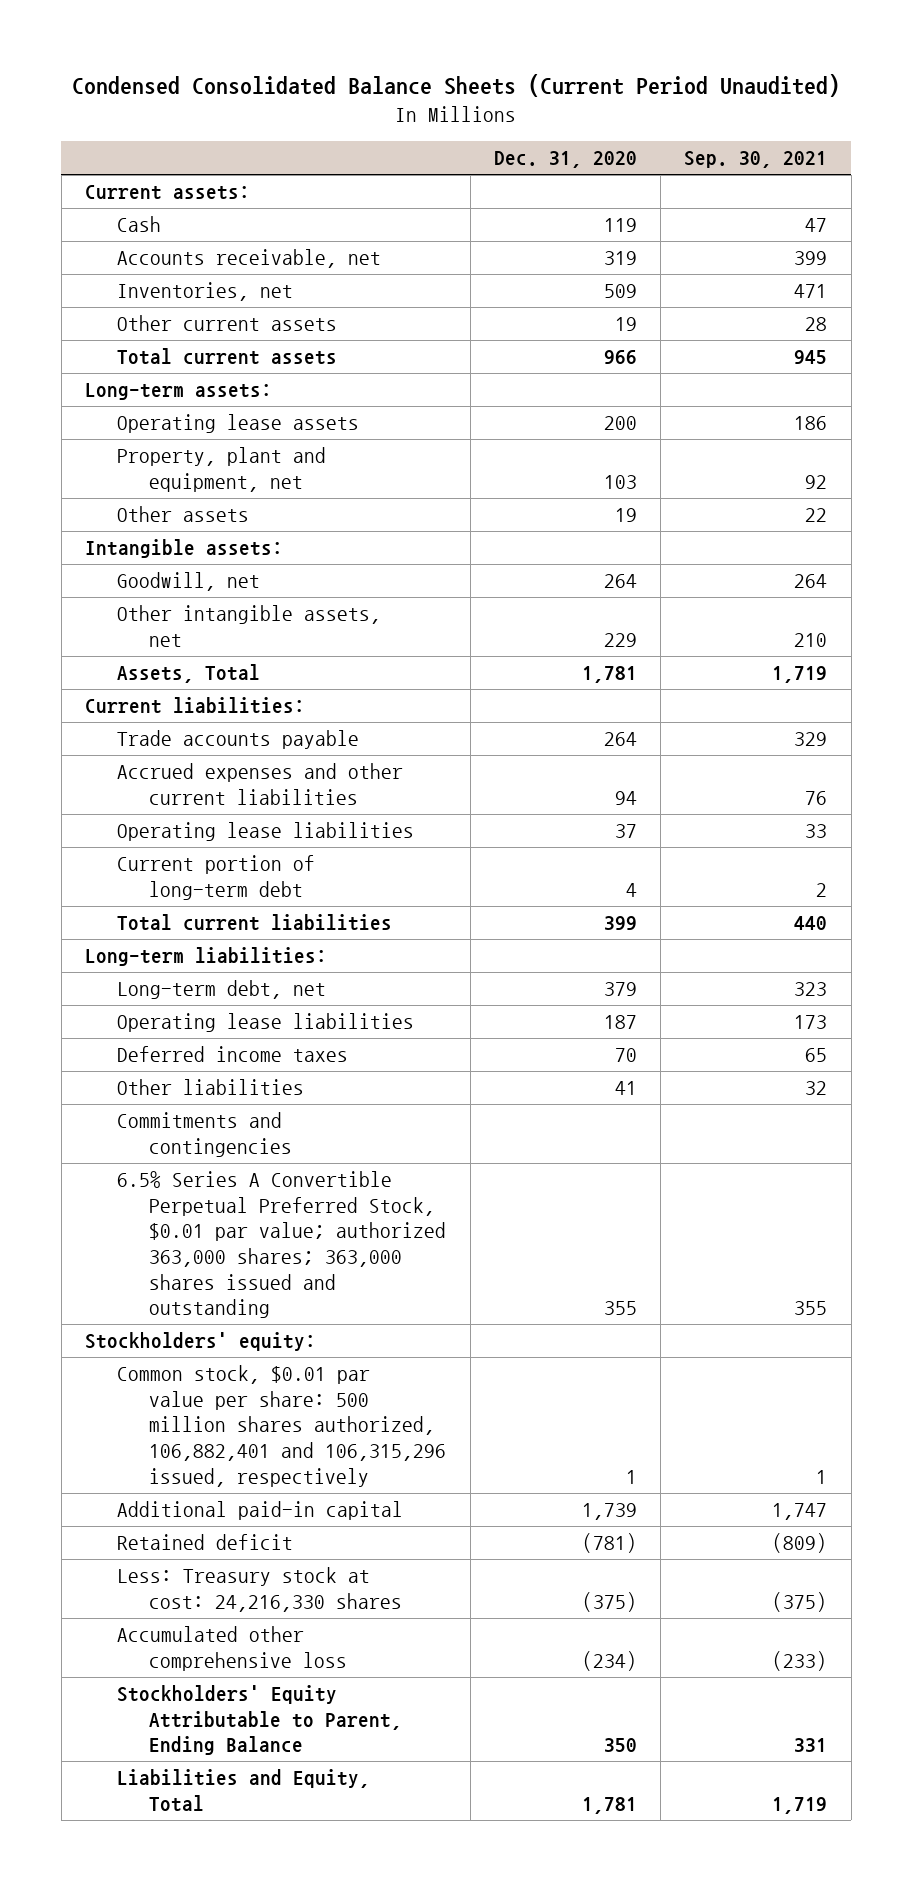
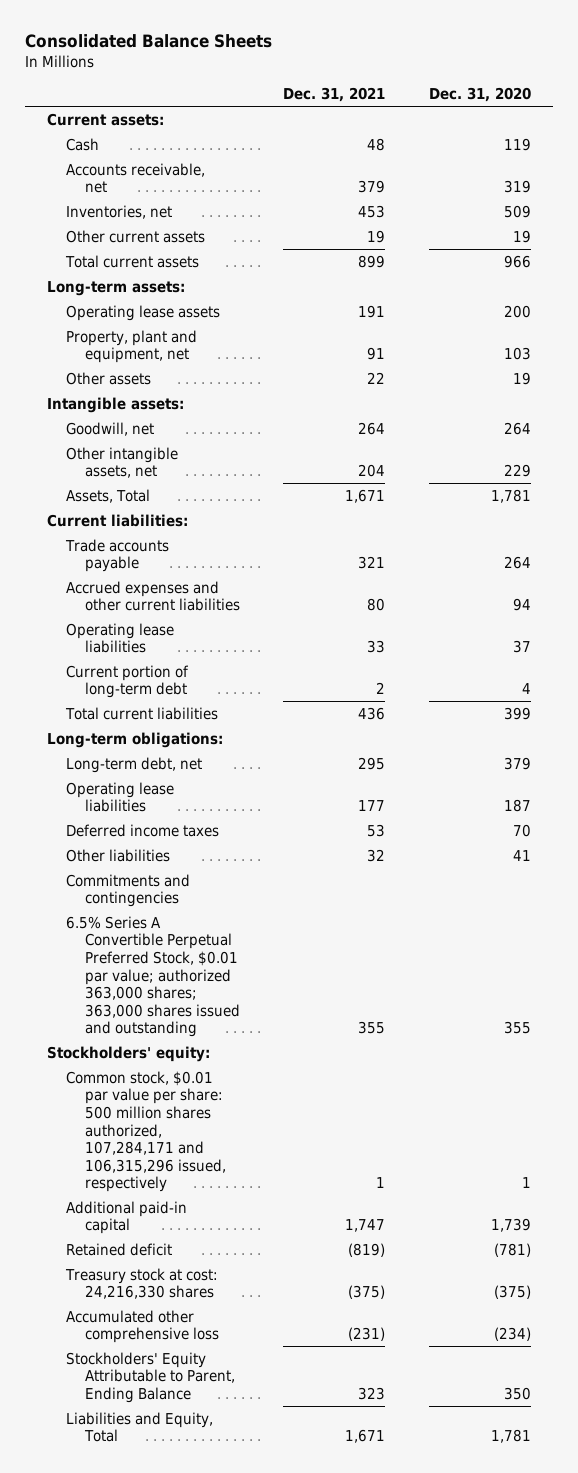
- Condensed Consolidated Balance Sheets (Current Period Unaudited)
+ Consolidated Balance Sheets
- | Dec. 31, 2020 | Sep. 30, 2021
+ | Dec. 31, 2021 | Dec. 31, 2020
- Long-term liabilities:
+ Long-term obligations:
- Common stock, $0.01 par value per share: 500 million shares authorized, 106,882,401 and 106,315,296 issued, respectively | 1 | 1
+ Common stock, $0.01 par value per share: 500 million shares authorized, 107,284,171 and 106,315,296 issued, respectively | 1 | 1
- Less: Treasury stock at cost: 24,216,330 shares | (375) | (375)
+ Treasury stock at cost: 24,216,330 shares | (375) | (375)

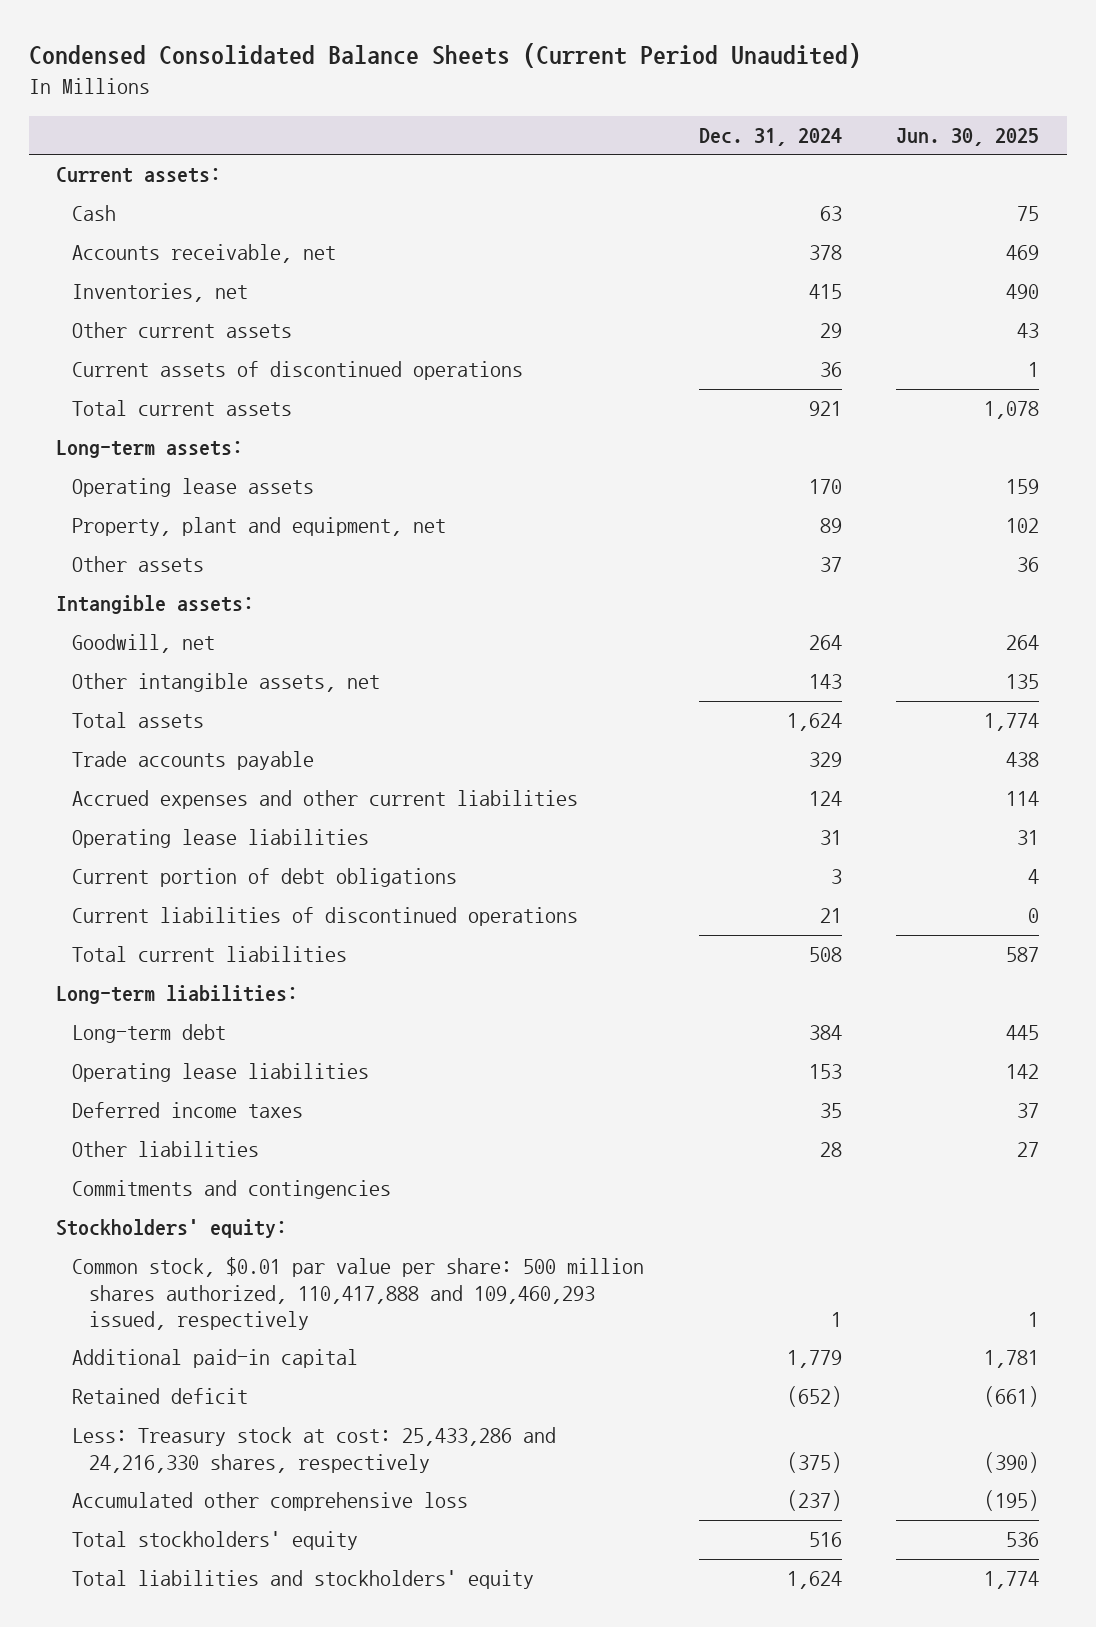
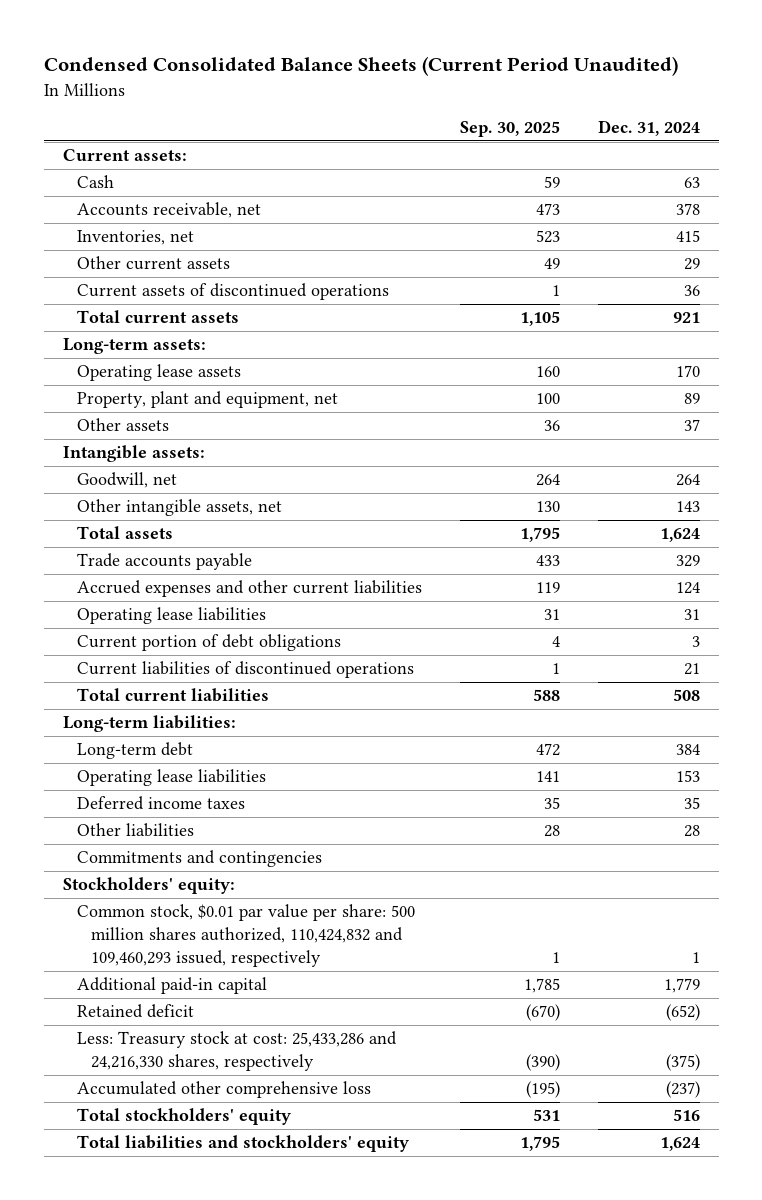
- | Dec. 31, 2024 | Jun. 30, 2025
+ | Sep. 30, 2025 | Dec. 31, 2024
- Common stock, $0.01 par value per share: 500 million shares authorized, 110,417,888 and 109,460,293 issued, respectively | 1 | 1
+ Common stock, $0.01 par value per share: 500 million shares authorized, 110,424,832 and 109,460,293 issued, respectively | 1 | 1

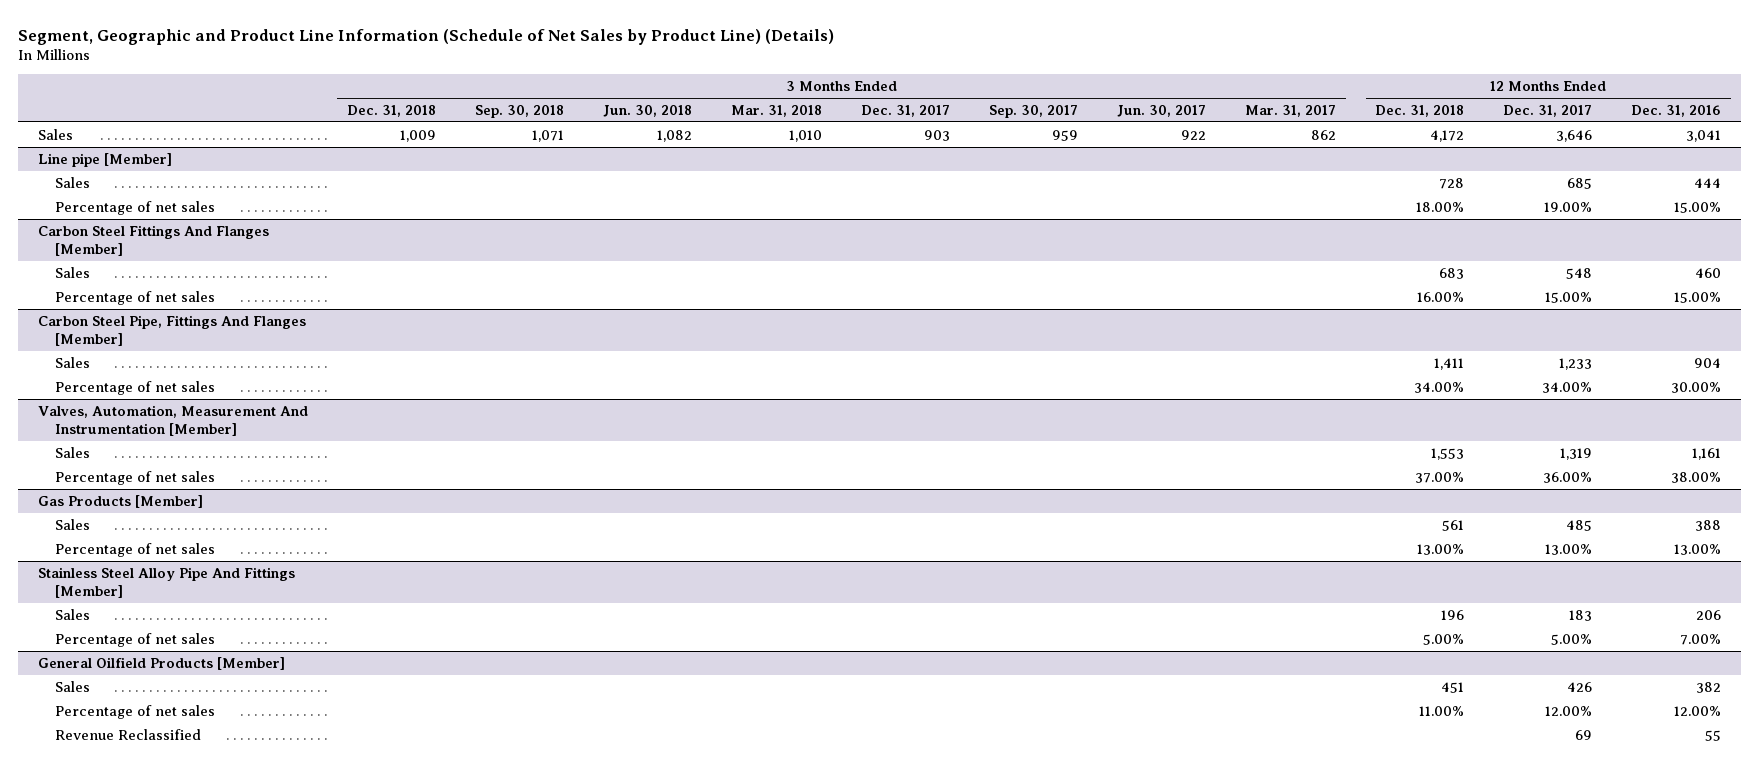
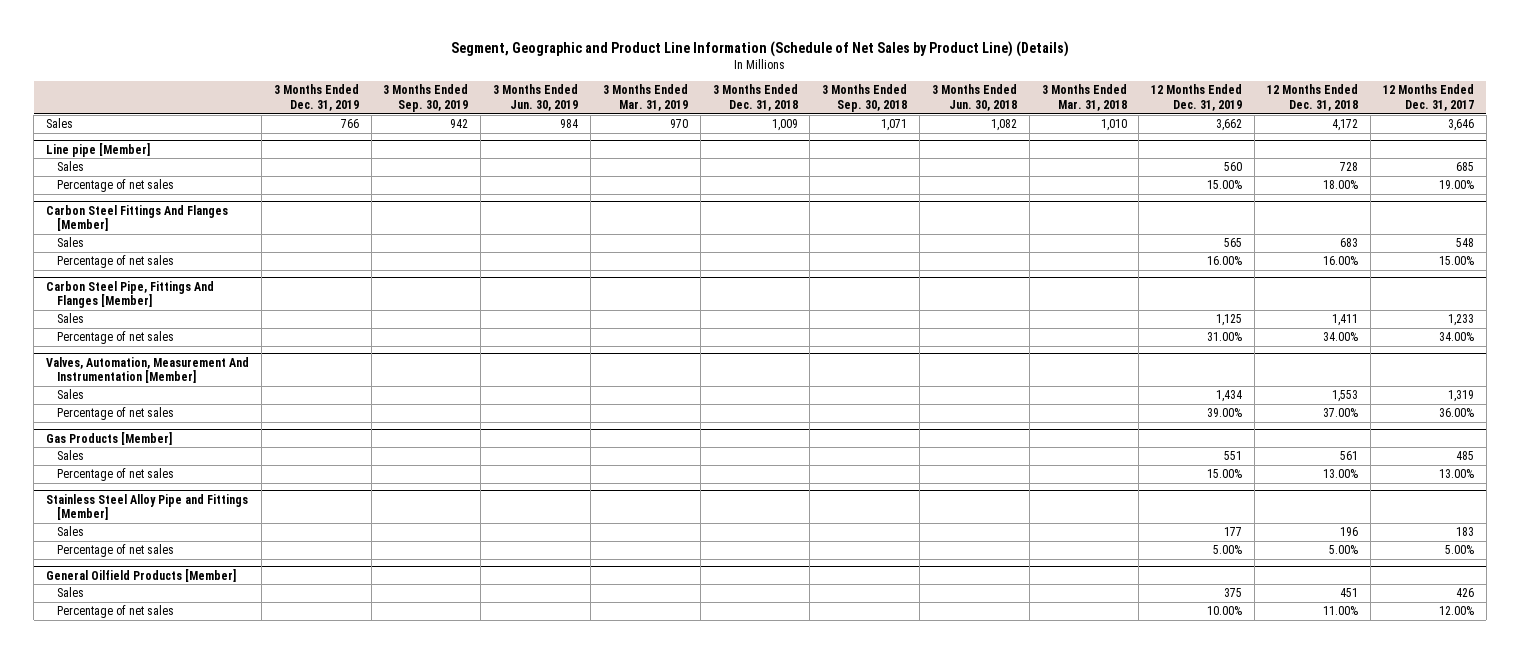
- | 3 Months Ended Dec. 31, 2018 | 3 Months Ended Sep. 30, 2018 | 3 Months Ended Jun. 30, 2018 | 3 Months Ended Mar. 31, 2018 | 3 Months Ended Dec. 31, 2017 | 3 Months Ended Sep. 30, 2017 | 3 Months Ended Jun. 30, 2017 | 3 Months Ended Mar. 31, 2017 | 12 Months Ended Dec. 31, 2018 | 12 Months Ended Dec. 31, 2017 | 12 Months Ended Dec. 31, 2016
+ | 3 Months Ended Dec. 31, 2019 | 3 Months Ended Sep. 30, 2019 | 3 Months Ended Jun. 30, 2019 | 3 Months Ended Mar. 31, 2019 | 3 Months Ended Dec. 31, 2018 | 3 Months Ended Sep. 30, 2018 | 3 Months Ended Jun. 30, 2018 | 3 Months Ended Mar. 31, 2018 | 12 Months Ended Dec. 31, 2019 | 12 Months Ended Dec. 31, 2018 | 12 Months Ended Dec. 31, 2017
- Stainless Steel Alloy Pipe And Fittings [Member]
+ Stainless Steel Alloy Pipe and Fittings [Member]
@ General Oilfield Products [Member]
- Revenue Reclassified | | | | | | | | | | 69 | 55

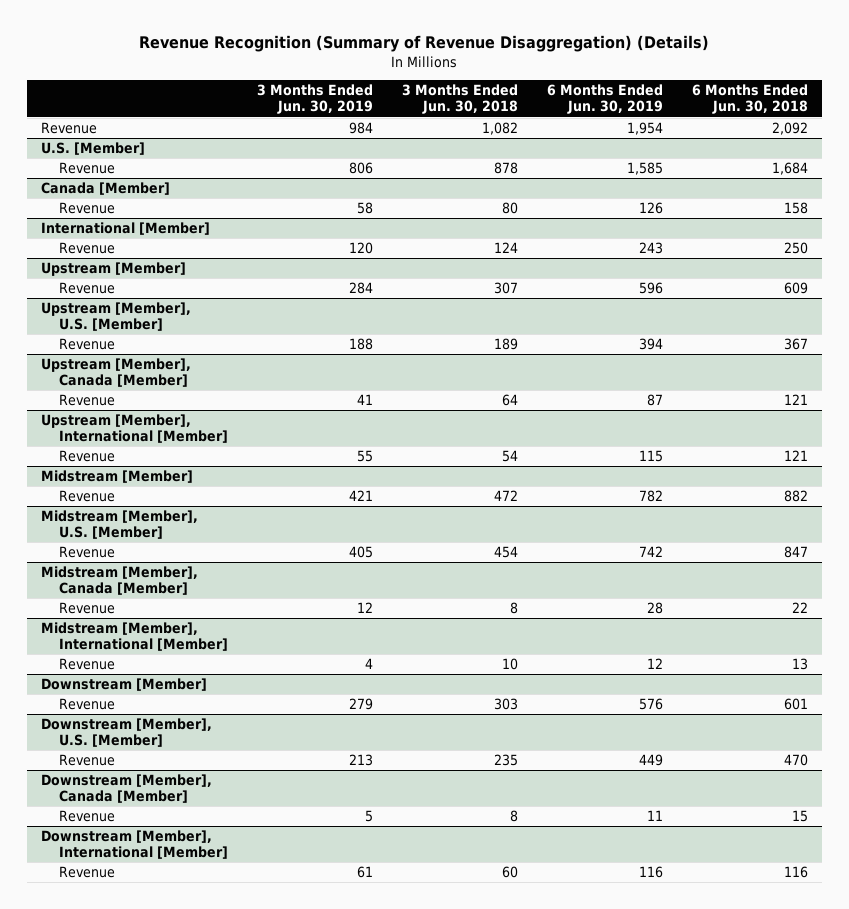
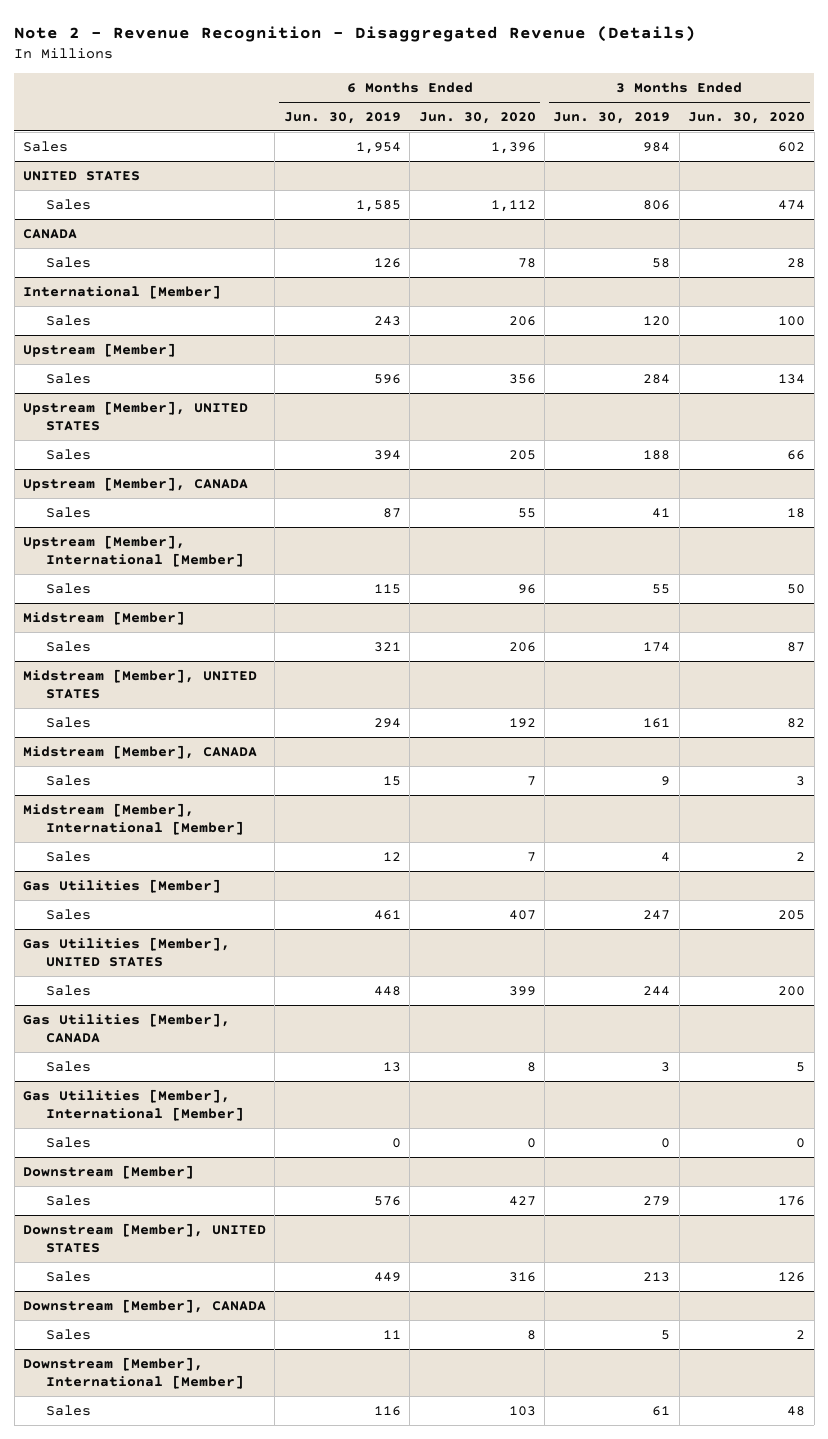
- Revenue Recognition (Summary of Revenue Disaggregation) (Details)
+ Note 2 - Revenue Recognition - Disaggregated Revenue (Details)
- | 3 Months Ended Jun. 30, 2019 | 3 Months Ended Jun. 30, 2018 | 6 Months Ended Jun. 30, 2019 | 6 Months Ended Jun. 30, 2018
+ | 6 Months Ended Jun. 30, 2019 | 6 Months Ended Jun. 30, 2020 | 3 Months Ended Jun. 30, 2019 | 3 Months Ended Jun. 30, 2020
- Revenue | 984 | 1,082 | 1,954 | 2,092
- U.S. [Member]
- Revenue | 806 | 878 | 1,585 | 1,684
- Canada [Member]
- Revenue | 58 | 80 | 126 | 158
+ Sales | 1,954 | 1,396 | 984 | 602
+ UNITED STATES
+ Sales | 1,585 | 1,112 | 806 | 474
+ CANADA
+ Sales | 126 | 78 | 58 | 28
@ International [Member]
- Revenue | 120 | 124 | 243 | 250
+ Sales | 243 | 206 | 120 | 100
@ Upstream [Member]
- Revenue | 284 | 307 | 596 | 609
- Upstream [Member], U.S. [Member]
- Revenue | 188 | 189 | 394 | 367
- Upstream [Member], Canada [Member]
- Revenue | 41 | 64 | 87 | 121
@ Upstream [Member]
+ Sales | 596 | 356 | 284 | 134
+ Upstream [Member], UNITED STATES
+ Sales | 394 | 205 | 188 | 66
+ Upstream [Member], CANADA
+ Sales | 87 | 55 | 41 | 18
@ Upstream [Member], International [Member]
- Revenue | 55 | 54 | 115 | 121
+ Sales | 115 | 96 | 55 | 50
@ Midstream [Member]
- Revenue | 421 | 472 | 782 | 882
- Midstream [Member], U.S. [Member]
- Revenue | 405 | 454 | 742 | 847
- Midstream [Member], Canada [Member]
- Revenue | 12 | 8 | 28 | 22
@ Midstream [Member]
+ Sales | 321 | 206 | 174 | 87
+ Midstream [Member], UNITED STATES
+ Sales | 294 | 192 | 161 | 82
+ Midstream [Member], CANADA
+ Sales | 15 | 7 | 9 | 3
@ Midstream [Member], International [Member]
- Revenue | 4 | 10 | 12 | 13
+ Sales | 12 | 7 | 4 | 2
+ Gas Utilities [Member]
+ Sales | 461 | 407 | 247 | 205
+ Gas Utilities [Member], UNITED STATES
+ Sales | 448 | 399 | 244 | 200
+ Gas Utilities [Member], CANADA
+ Sales | 13 | 8 | 3 | 5
+ Gas Utilities [Member], International [Member]
+ Sales | 0 | 0 | 0 | 0
@ Downstream [Member]
- Revenue | 279 | 303 | 576 | 601
- Downstream [Member], U.S. [Member]
- Revenue | 213 | 235 | 449 | 470
- Downstream [Member], Canada [Member]
- Revenue | 5 | 8 | 11 | 15
@ Downstream [Member]
+ Sales | 576 | 427 | 279 | 176
+ Downstream [Member], UNITED STATES
+ Sales | 449 | 316 | 213 | 126
+ Downstream [Member], CANADA
+ Sales | 11 | 8 | 5 | 2
@ Downstream [Member], International [Member]
- Revenue | 61 | 60 | 116 | 116
+ Sales | 116 | 103 | 61 | 48

